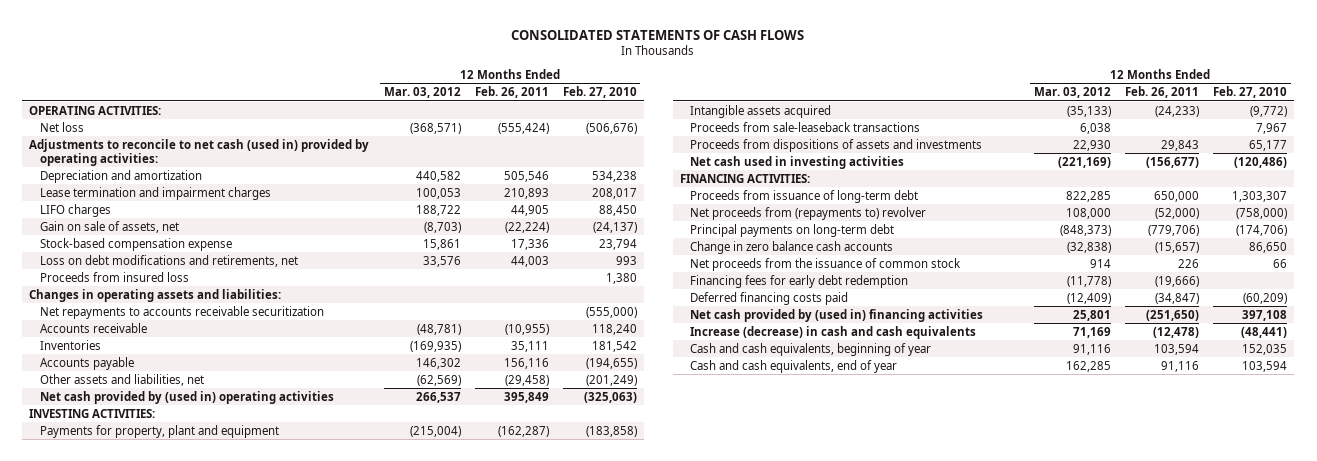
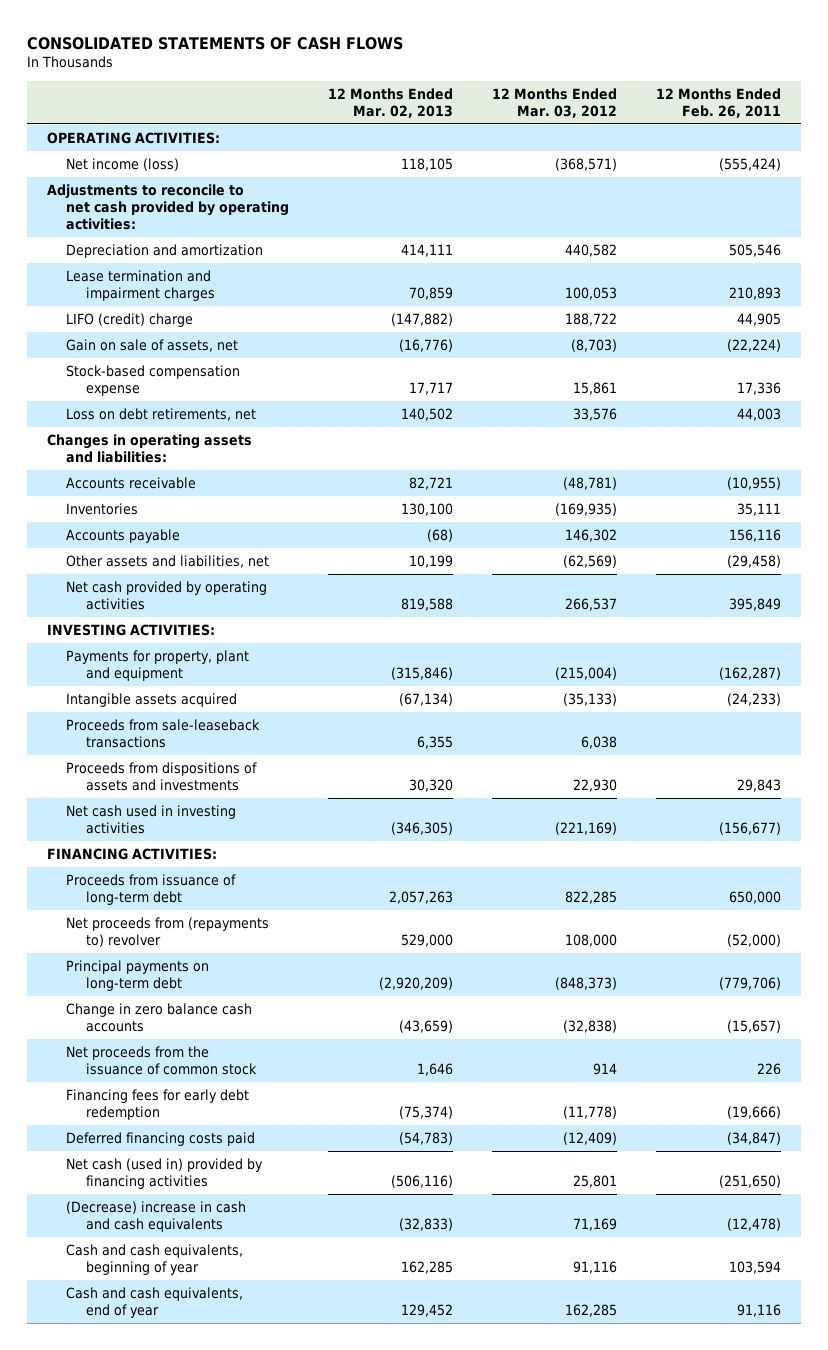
- | 12 Months Ended Mar. 03, 2012 | 12 Months Ended Feb. 26, 2011 | 12 Months Ended Feb. 27, 2010
+ | 12 Months Ended Mar. 02, 2013 | 12 Months Ended Mar. 03, 2012 | 12 Months Ended Feb. 26, 2011
- Net loss | (368,571) | (555,424) | (506,676)
- Adjustments to reconcile to net cash (used in) provided by operating activities:
+ Net income (loss) | 118,105 | (368,571) | (555,424)
+ Adjustments to reconcile to net cash provided by operating activities:
- LIFO charges | 188,722 | 44,905 | 88,450
+ LIFO (credit) charge | (147,882) | 188,722 | 44,905
- Loss on debt modifications and retirements, net | 33,576 | 44,003 | 993
- Proceeds from insured loss | | | 1,380
+ Loss on debt retirements, net | 140,502 | 33,576 | 44,003
- Net repayments to accounts receivable securitization | | | (555,000)
- Net cash provided by (used in) operating activities | 266,537 | 395,849 | (325,063)
+ Net cash provided by operating activities | 819,588 | 266,537 | 395,849
- Net cash provided by (used in) financing activities | 25,801 | (251,650) | 397,108
- Increase (decrease) in cash and cash equivalents | 71,169 | (12,478) | (48,441)
+ Net cash (used in) provided by financing activities | (506,116) | 25,801 | (251,650)
+ (Decrease) increase in cash and cash equivalents | (32,833) | 71,169 | (12,478)

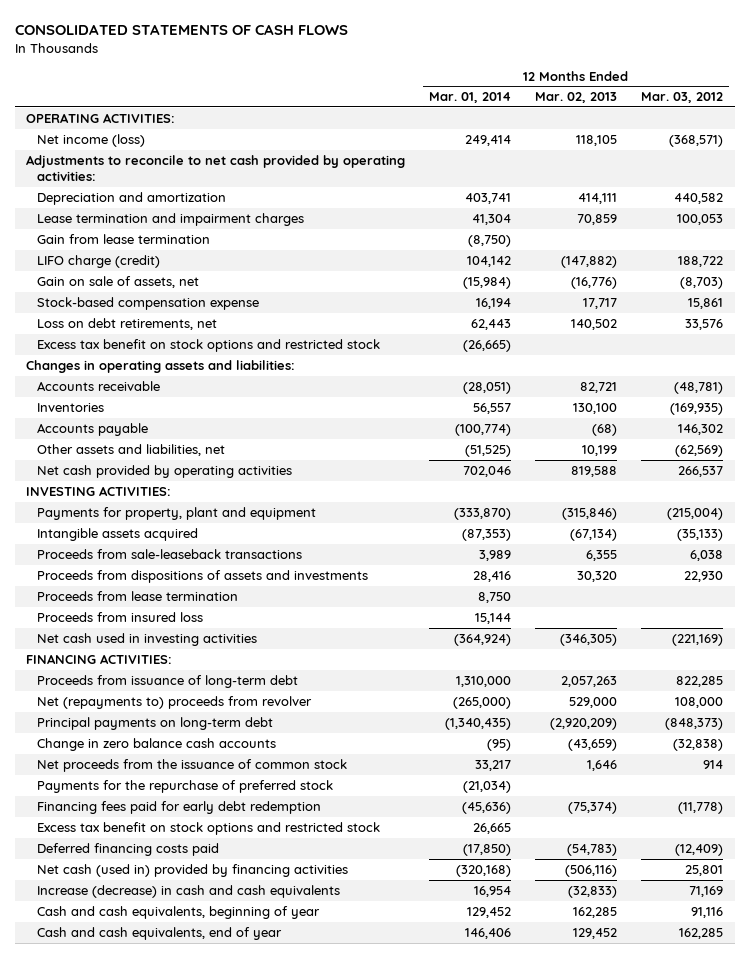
- | 12 Months Ended Mar. 02, 2013 | 12 Months Ended Mar. 03, 2012 | 12 Months Ended Feb. 26, 2011
+ | 12 Months Ended Mar. 01, 2014 | 12 Months Ended Mar. 02, 2013 | 12 Months Ended Mar. 03, 2012
- LIFO (credit) charge | (147,882) | 188,722 | 44,905
+ Gain from lease termination | (8,750) | |
+ LIFO charge (credit) | 104,142 | (147,882) | 188,722
+ Excess tax benefit on stock options and restricted stock | (26,665) | |
+ Proceeds from lease termination | 8,750 | |
+ Proceeds from insured loss | 15,144 | |
- Net proceeds from (repayments to) revolver | 529,000 | 108,000 | (52,000)
+ Net (repayments to) proceeds from revolver | (265,000) | 529,000 | 108,000
- Financing fees for early debt redemption | (75,374) | (11,778) | (19,666)
+ Payments for the repurchase of preferred stock | (21,034) | |
+ Financing fees paid for early debt redemption | (45,636) | (75,374) | (11,778)
+ Excess tax benefit on stock options and restricted stock | 26,665 | |
- (Decrease) increase in cash and cash equivalents | (32,833) | 71,169 | (12,478)
+ Increase (decrease) in cash and cash equivalents | 16,954 | (32,833) | 71,169

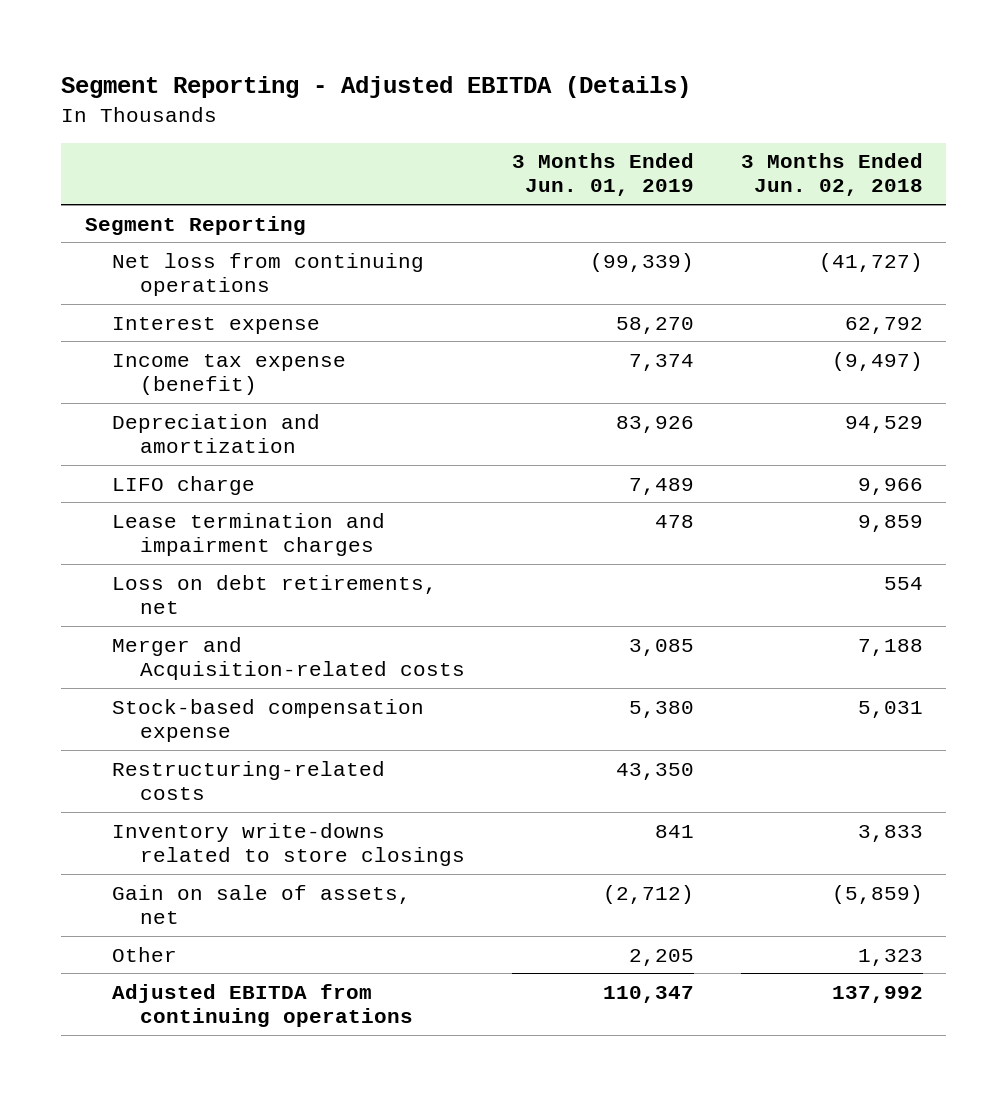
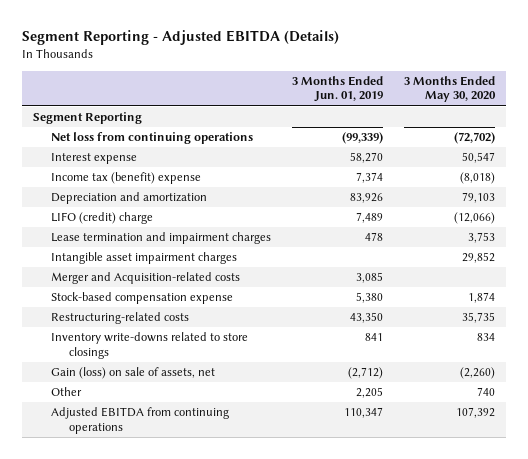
- | 3 Months Ended Jun. 01, 2019 | 3 Months Ended Jun. 02, 2018
+ | 3 Months Ended Jun. 01, 2019 | 3 Months Ended May 30, 2020
- Income tax expense (benefit) | 7,374 | (9,497)
+ Income tax (benefit) expense | 7,374 | (8,018)
- LIFO charge | 7,489 | 9,966
+ LIFO (credit) charge | 7,489 | (12,066)
- Loss on debt retirements, net | | 554
+ Intangible asset impairment charges | | 29,852
- Gain on sale of assets, net | (2,712) | (5,859)
+ Gain (loss) on sale of assets, net | (2,712) | (2,260)

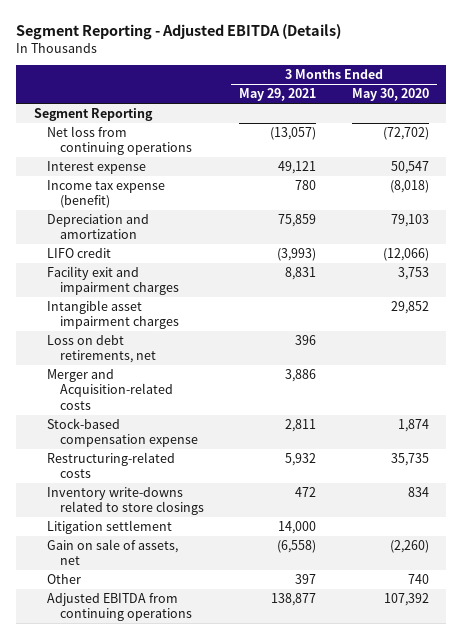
- | 3 Months Ended Jun. 01, 2019 | 3 Months Ended May 30, 2020
+ | 3 Months Ended May 29, 2021 | 3 Months Ended May 30, 2020
- Income tax (benefit) expense | 7,374 | (8,018)
+ Income tax expense (benefit) | 780 | (8,018)
- LIFO (credit) charge | 7,489 | (12,066)
- Lease termination and impairment charges | 478 | 3,753
+ LIFO credit | (3,993) | (12,066)
+ Facility exit and impairment charges | 8,831 | 3,753
+ Loss on debt retirements, net | 396 |
- Gain (loss) on sale of assets, net | (2,712) | (2,260)
+ Litigation settlement | 14,000 |
+ Gain on sale of assets, net | (6,558) | (2,260)

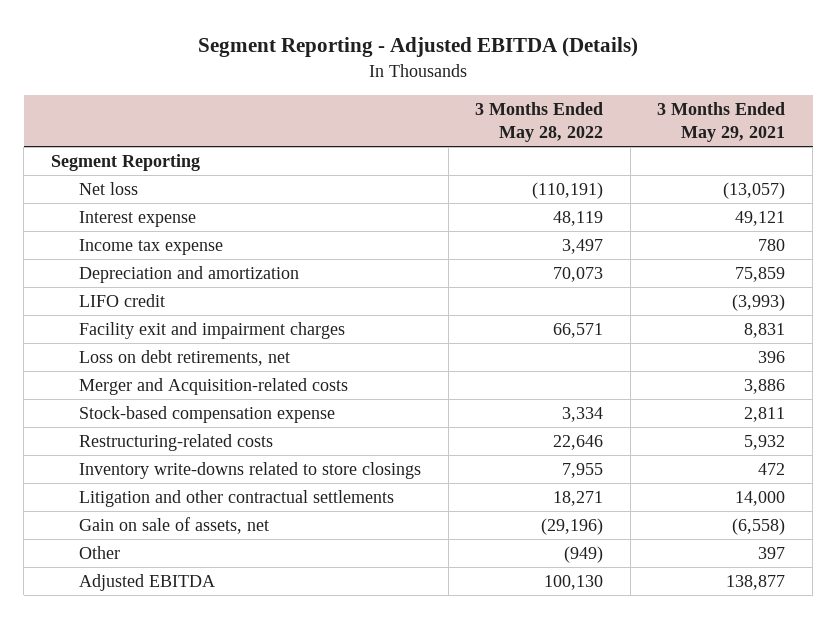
- | 3 Months Ended May 29, 2021 | 3 Months Ended May 30, 2020
+ | 3 Months Ended May 28, 2022 | 3 Months Ended May 29, 2021
- Net loss from continuing operations | (13,057) | (72,702)
+ Net loss | (110,191) | (13,057)
- Income tax expense (benefit) | 780 | (8,018)
+ Income tax expense | 3,497 | 780
- Intangible asset impairment charges | | 29,852
- Litigation settlement | 14,000 |
+ Litigation and other contractual settlements | 18,271 | 14,000
- Adjusted EBITDA from continuing operations | 138,877 | 107,392
+ Adjusted EBITDA | 100,130 | 138,877

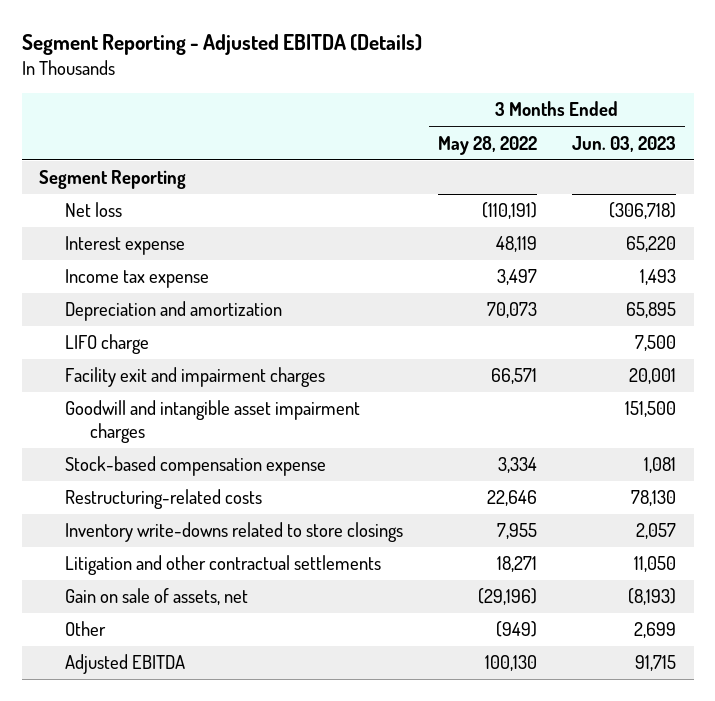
- | 3 Months Ended May 28, 2022 | 3 Months Ended May 29, 2021
+ | 3 Months Ended May 28, 2022 | 3 Months Ended Jun. 03, 2023
- LIFO credit | | (3,993)
+ LIFO charge | | 7,500
- Loss on debt retirements, net | | 396
- Merger and Acquisition-related costs | | 3,886
+ Goodwill and intangible asset impairment charges | | 151,500

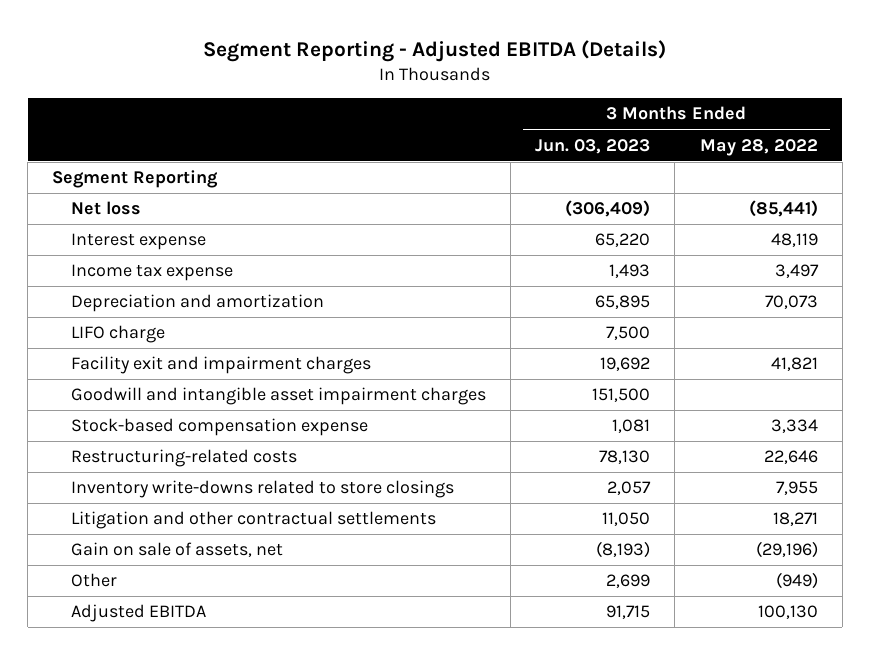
- | 3 Months Ended May 28, 2022 | 3 Months Ended Jun. 03, 2023
+ | 3 Months Ended Jun. 03, 2023 | 3 Months Ended May 28, 2022
- Net loss | (110,191) | (306,718)
+ Net loss | (306,409) | (85,441)
- Facility exit and impairment charges | 66,571 | 20,001
+ Facility exit and impairment charges | 19,692 | 41,821

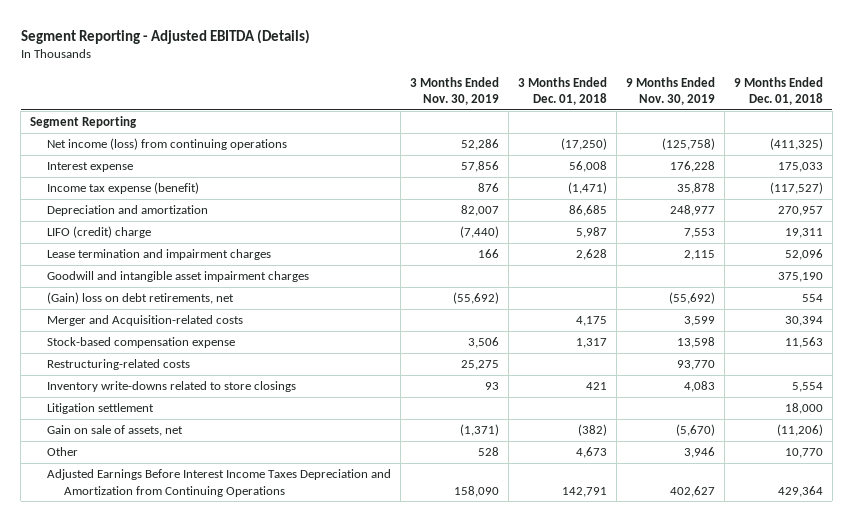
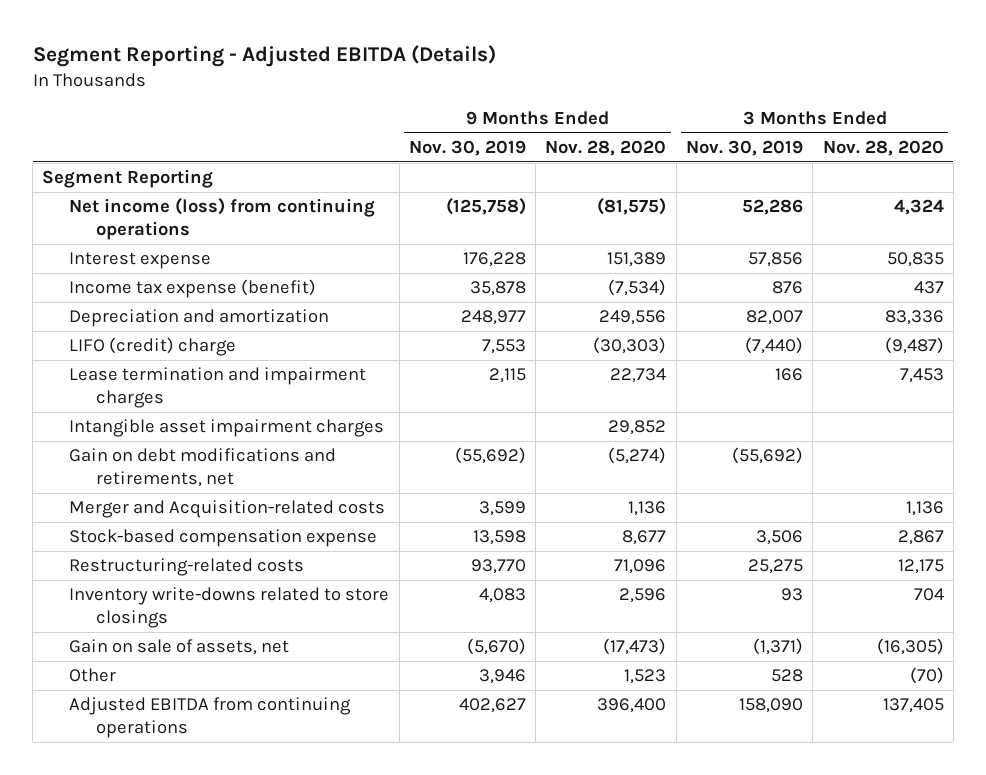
- | 3 Months Ended Nov. 30, 2019 | 3 Months Ended Dec. 01, 2018 | 9 Months Ended Nov. 30, 2019 | 9 Months Ended Dec. 01, 2018
+ | 9 Months Ended Nov. 30, 2019 | 9 Months Ended Nov. 28, 2020 | 3 Months Ended Nov. 30, 2019 | 3 Months Ended Nov. 28, 2020
- Goodwill and intangible asset impairment charges | | | | 375,190
- (Gain) loss on debt retirements, net | (55,692) | | (55,692) | 554
+ Intangible asset impairment charges | | 29,852 | |
+ Gain on debt modifications and retirements, net | (55,692) | (5,274) | (55,692) |
- Litigation settlement | | | | 18,000
- Adjusted Earnings Before Interest Income Taxes Depreciation and Amortization from Continuing Operations | 158,090 | 142,791 | 402,627 | 429,364
+ Adjusted EBITDA from continuing operations | 402,627 | 396,400 | 158,090 | 137,405

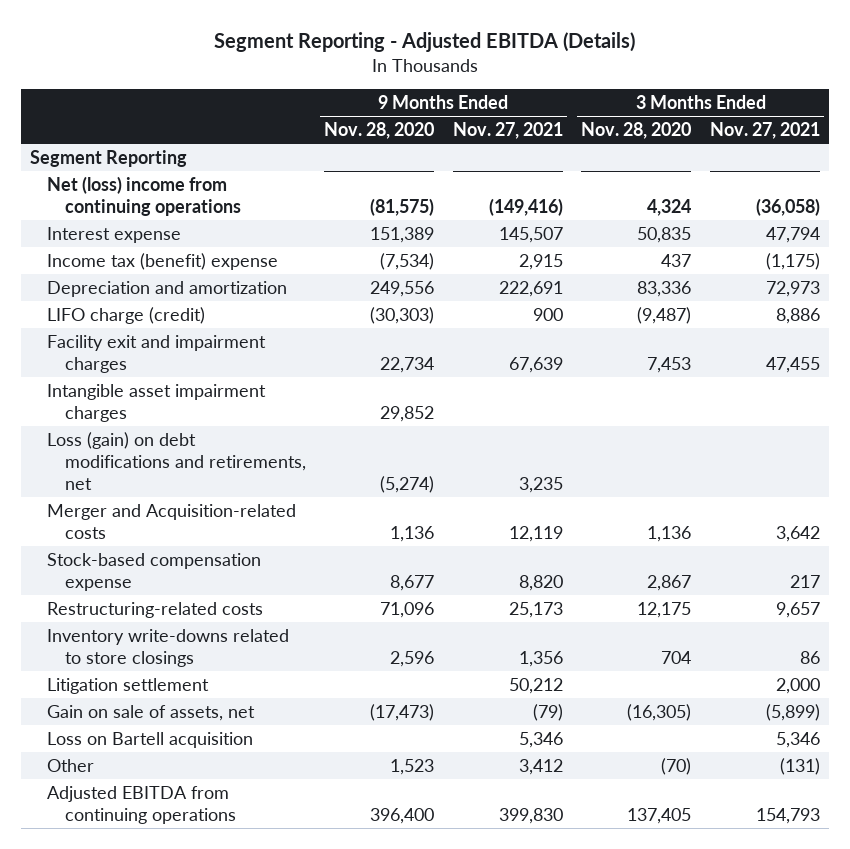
- | 9 Months Ended Nov. 30, 2019 | 9 Months Ended Nov. 28, 2020 | 3 Months Ended Nov. 30, 2019 | 3 Months Ended Nov. 28, 2020
+ | 9 Months Ended Nov. 28, 2020 | 9 Months Ended Nov. 27, 2021 | 3 Months Ended Nov. 28, 2020 | 3 Months Ended Nov. 27, 2021
- Net income (loss) from continuing operations | (125,758) | (81,575) | 52,286 | 4,324
+ Net (loss) income from continuing operations | (81,575) | (149,416) | 4,324 | (36,058)
- Income tax expense (benefit) | 35,878 | (7,534) | 876 | 437
+ Income tax (benefit) expense | (7,534) | 2,915 | 437 | (1,175)
- LIFO (credit) charge | 7,553 | (30,303) | (7,440) | (9,487)
- Lease termination and impairment charges | 2,115 | 22,734 | 166 | 7,453
+ LIFO charge (credit) | (30,303) | 900 | (9,487) | 8,886
+ Facility exit and impairment charges | 22,734 | 67,639 | 7,453 | 47,455
- Gain on debt modifications and retirements, net | (55,692) | (5,274) | (55,692) |
+ Loss (gain) on debt modifications and retirements, net | (5,274) | 3,235 | |
+ Litigation settlement | | 50,212 | | 2,000
+ Loss on Bartell acquisition | | 5,346 | | 5,346

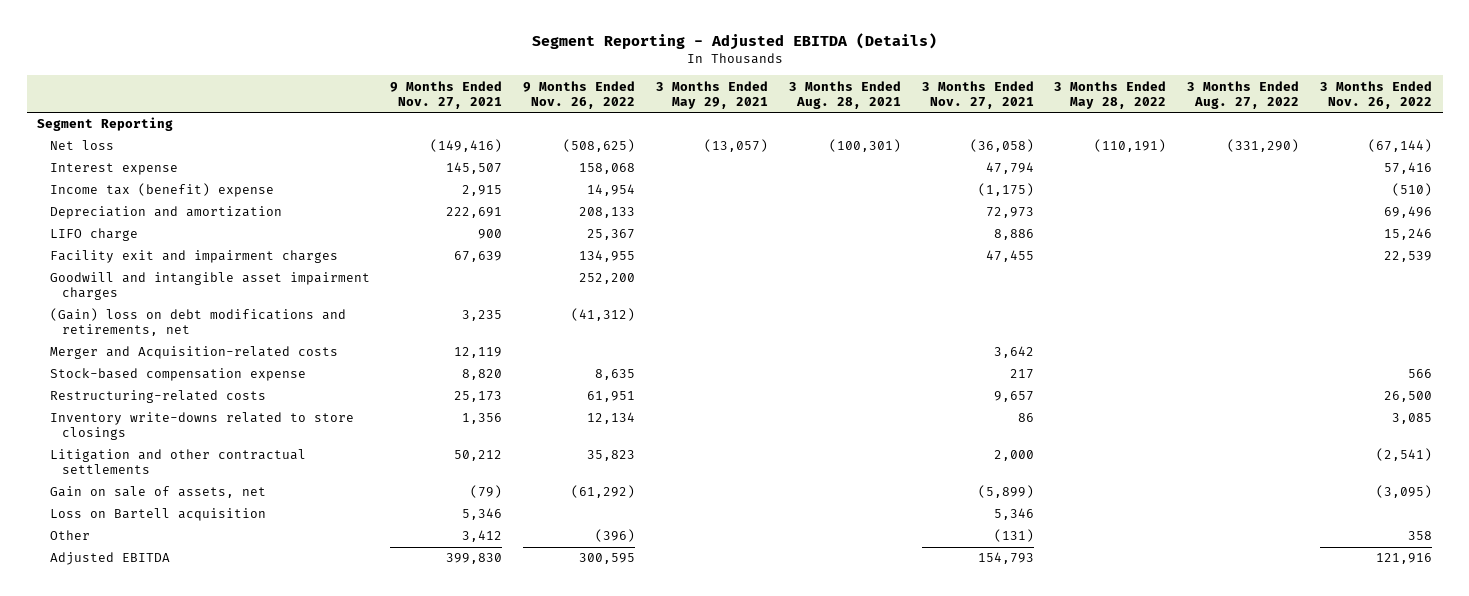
- | 9 Months Ended Nov. 28, 2020 | 9 Months Ended Nov. 27, 2021 | 3 Months Ended Nov. 28, 2020 | 3 Months Ended Nov. 27, 2021
+ | 9 Months Ended Nov. 27, 2021 | 9 Months Ended Nov. 26, 2022 | 3 Months Ended May 29, 2021 | 3 Months Ended Aug. 28, 2021 | 3 Months Ended Nov. 27, 2021 | 3 Months Ended May 28, 2022 | 3 Months Ended Aug. 27, 2022 | 3 Months Ended Nov. 26, 2022
- Net (loss) income from continuing operations | (81,575) | (149,416) | 4,324 | (36,058)
+ Net loss | (149,416) | (508,625) | (13,057) | (100,301) | (36,058) | (110,191) | (331,290) | (67,144)
- LIFO charge (credit) | (30,303) | 900 | (9,487) | 8,886
+ LIFO charge | 900 | 25,367 | | | 8,886 | | | 15,246
- Intangible asset impairment charges | 29,852 | | |
- Loss (gain) on debt modifications and retirements, net | (5,274) | 3,235 | |
+ Goodwill and intangible asset impairment charges | | 252,200 | | | | | |
+ (Gain) loss on debt modifications and retirements, net | 3,235 | (41,312) | | | | | |
- Litigation settlement | | 50,212 | | 2,000
+ Litigation and other contractual settlements | 50,212 | 35,823 | | | 2,000 | | | (2,541)
- Adjusted EBITDA from continuing operations | 396,400 | 399,830 | 137,405 | 154,793
+ Adjusted EBITDA | 399,830 | 300,595 | | | 154,793 | | | 121,916

